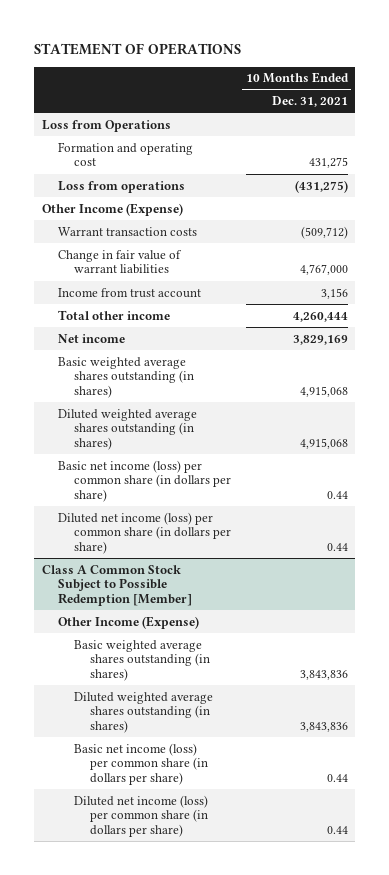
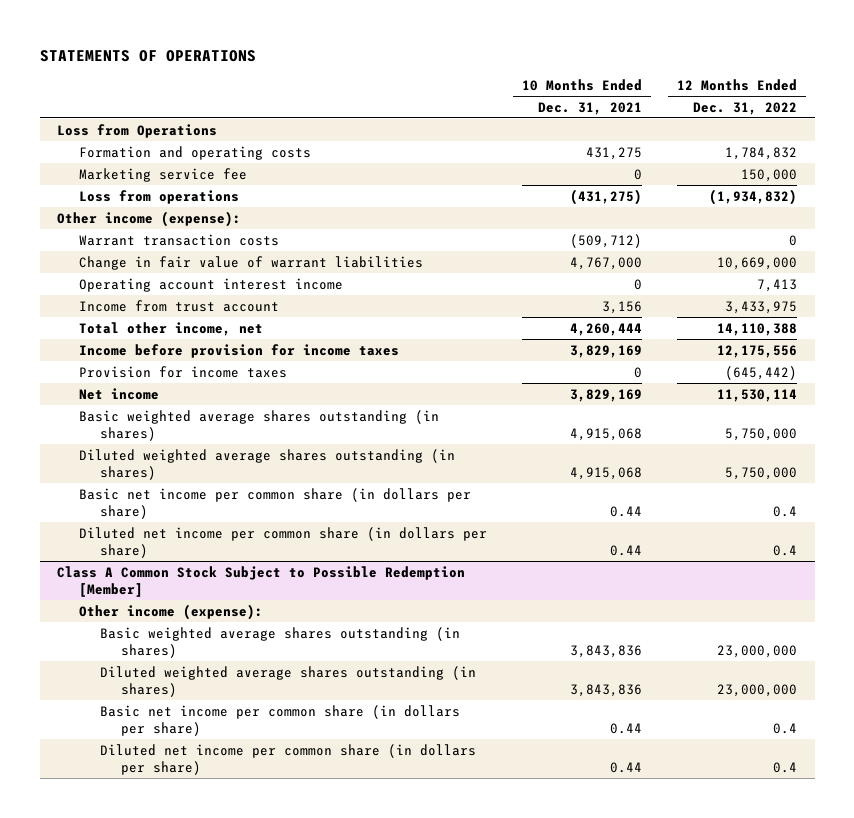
- STATEMENT OF OPERATIONS
+ STATEMENTS OF OPERATIONS
- | 10 Months Ended Dec. 31, 2021
+ | 10 Months Ended Dec. 31, 2021 | 12 Months Ended Dec. 31, 2022
- Formation and operating cost | 431,275
+ Formation and operating costs | 431,275 | 1,784,832
+ Marketing service fee | 0 | 150,000
- Other Income (Expense)
+ Other income (expense):
+ Operating account interest income | 0 | 7,413
- Total other income | 4,260,444
+ Total other income, net | 4,260,444 | 14,110,388
+ Income before provision for income taxes | 3,829,169 | 12,175,556
+ Provision for income taxes | 0 | (645,442)
- Basic net income (loss) per common share (in dollars per share) | 0.44
- Diluted net income (loss) per common share (in dollars per share) | 0.44
+ Basic net income per common share (in dollars per share) | 0.44 | 0.4
+ Diluted net income per common share (in dollars per share) | 0.44 | 0.4
@ Class A Common Stock Subject to Possible Redemption [Member]
- Other Income (Expense)
+ Other income (expense):
- Basic net income (loss) per common share (in dollars per share) | 0.44
- Diluted net income (loss) per common share (in dollars per share) | 0.44
+ Basic net income per common share (in dollars per share) | 0.44 | 0.4
+ Diluted net income per common share (in dollars per share) | 0.44 | 0.4

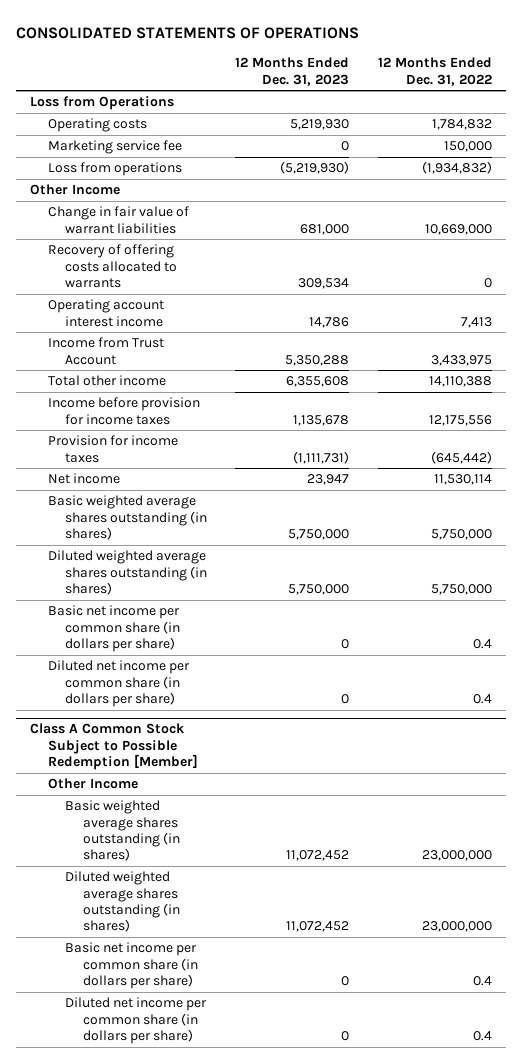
- STATEMENTS OF OPERATIONS
+ CONSOLIDATED STATEMENTS OF OPERATIONS
- | 10 Months Ended Dec. 31, 2021 | 12 Months Ended Dec. 31, 2022
+ | 12 Months Ended Dec. 31, 2023 | 12 Months Ended Dec. 31, 2022
- Formation and operating costs | 431,275 | 1,784,832
+ Operating costs | 5,219,930 | 1,784,832
- Other income (expense):
- Warrant transaction costs | (509,712) | 0
+ Other Income
+ Recovery of offering costs allocated to warrants | 309,534 | 0
- Income from trust account | 3,156 | 3,433,975
- Total other income, net | 4,260,444 | 14,110,388
+ Income from Trust Account | 5,350,288 | 3,433,975
+ Total other income | 6,355,608 | 14,110,388
@ Class A Common Stock Subject to Possible Redemption [Member]
- Other income (expense):
+ Other Income

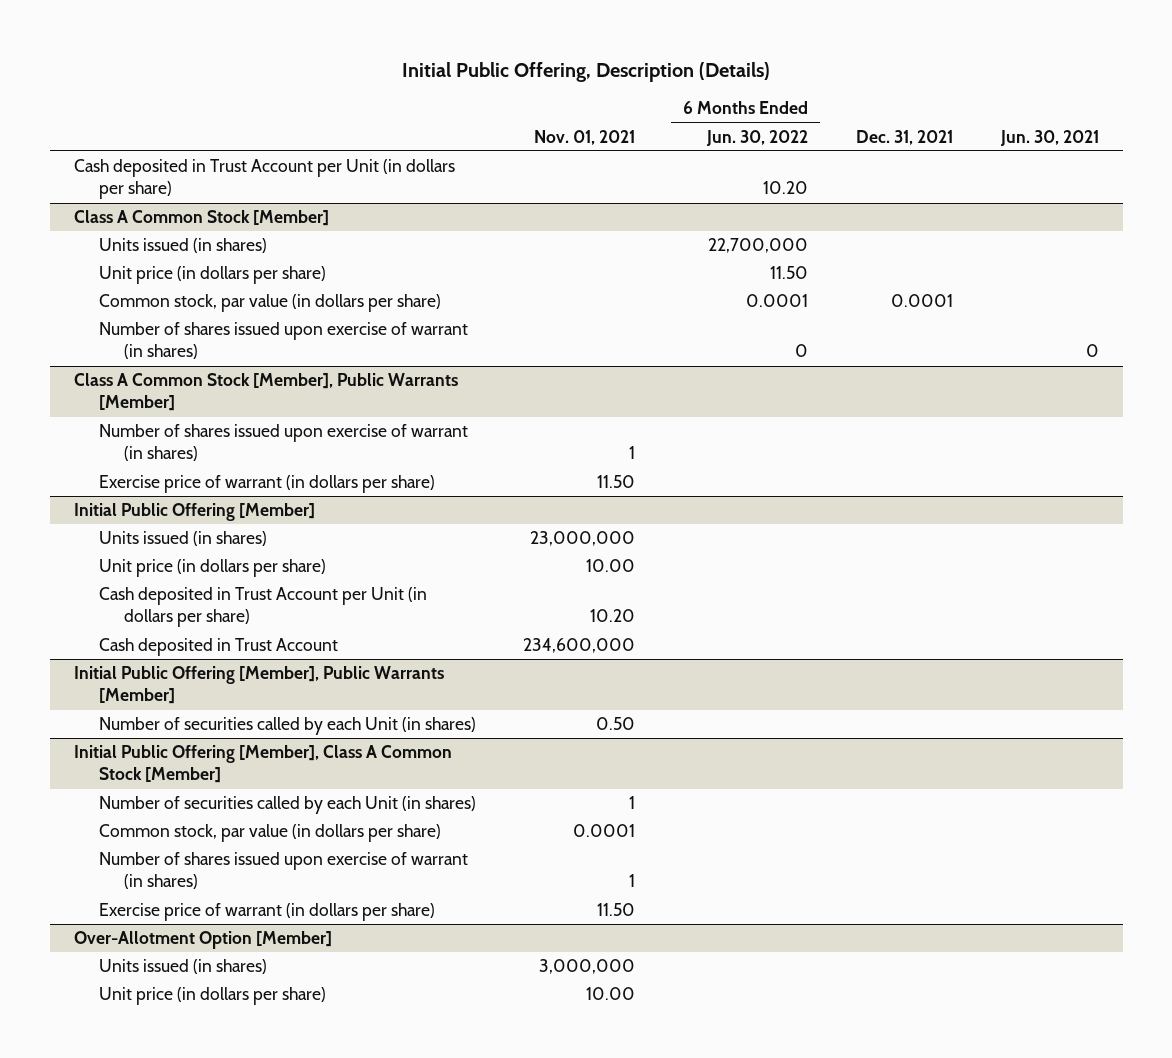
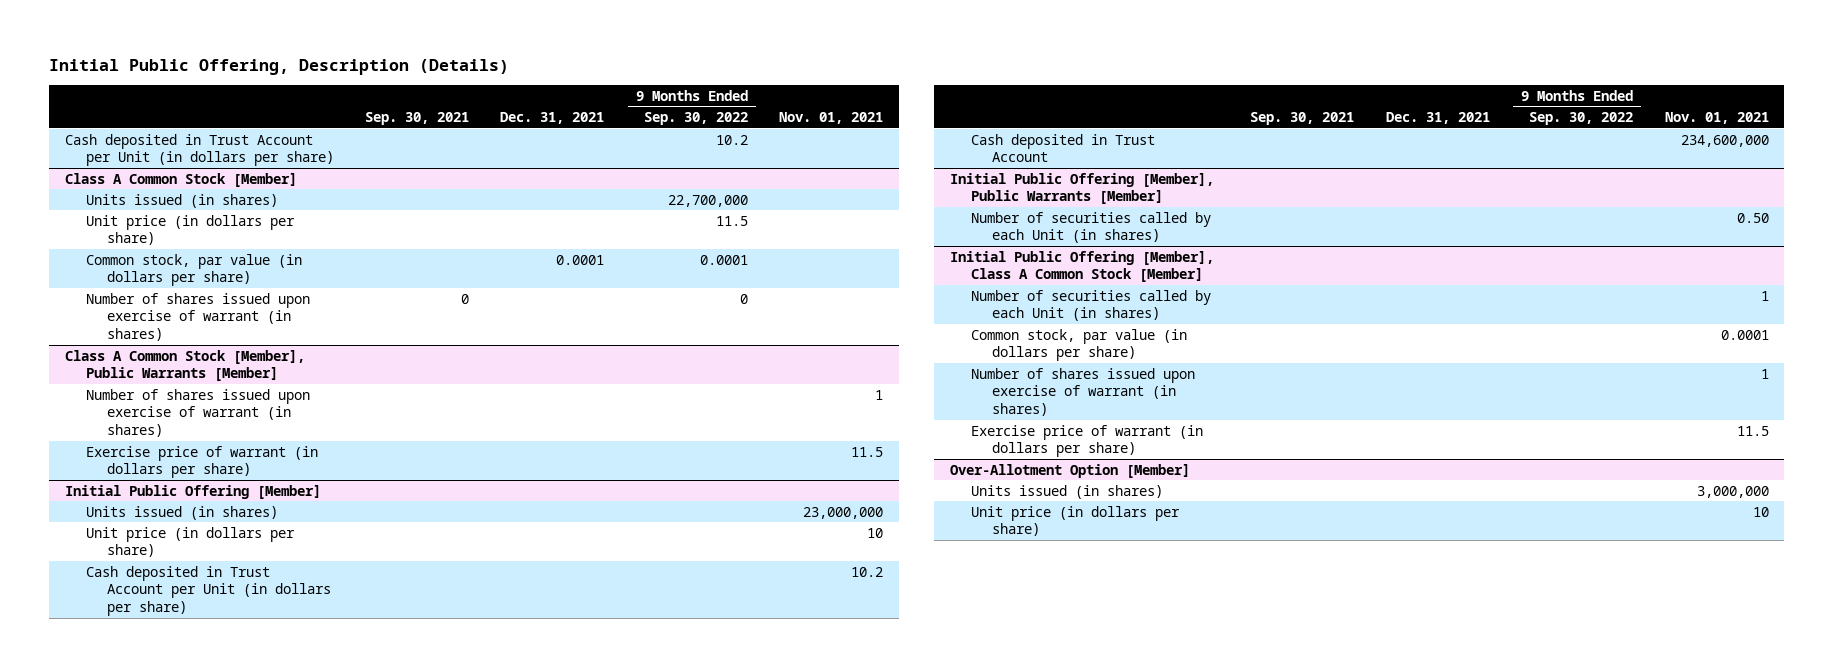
- | Nov. 01, 2021 | 6 Months Ended Jun. 30, 2022 | Dec. 31, 2021 | Jun. 30, 2021
+ | Sep. 30, 2021 | Dec. 31, 2021 | 9 Months Ended Sep. 30, 2022 | Nov. 01, 2021
@ Class A Common Stock [Member], Public Warrants [Member]
- Exercise price of warrant (in dollars per share) | 11.50 | | |
+ Exercise price of warrant (in dollars per share) | | | | 11.5
@ Initial Public Offering [Member]
- Unit price (in dollars per share) | 10.00 | | |
- Cash deposited in Trust Account per Unit (in dollars per share) | 10.20 | | |
+ Unit price (in dollars per share) | | | | 10
+ Cash deposited in Trust Account per Unit (in dollars per share) | | | | 10.2
@ Initial Public Offering [Member], Class A Common Stock [Member]
- Exercise price of warrant (in dollars per share) | 11.50 | | |
+ Exercise price of warrant (in dollars per share) | | | | 11.5
@ Over-Allotment Option [Member]
- Unit price (in dollars per share) | 10.00 | | |
+ Unit price (in dollars per share) | | | | 10

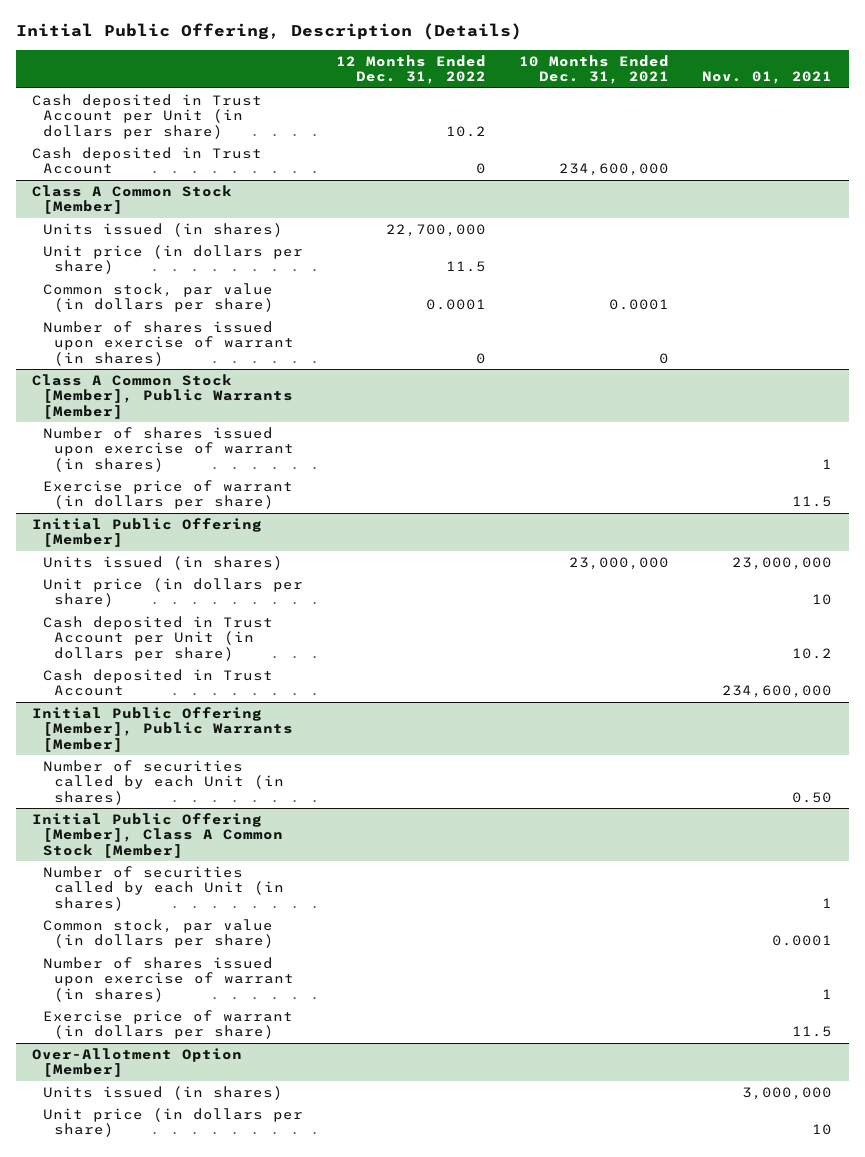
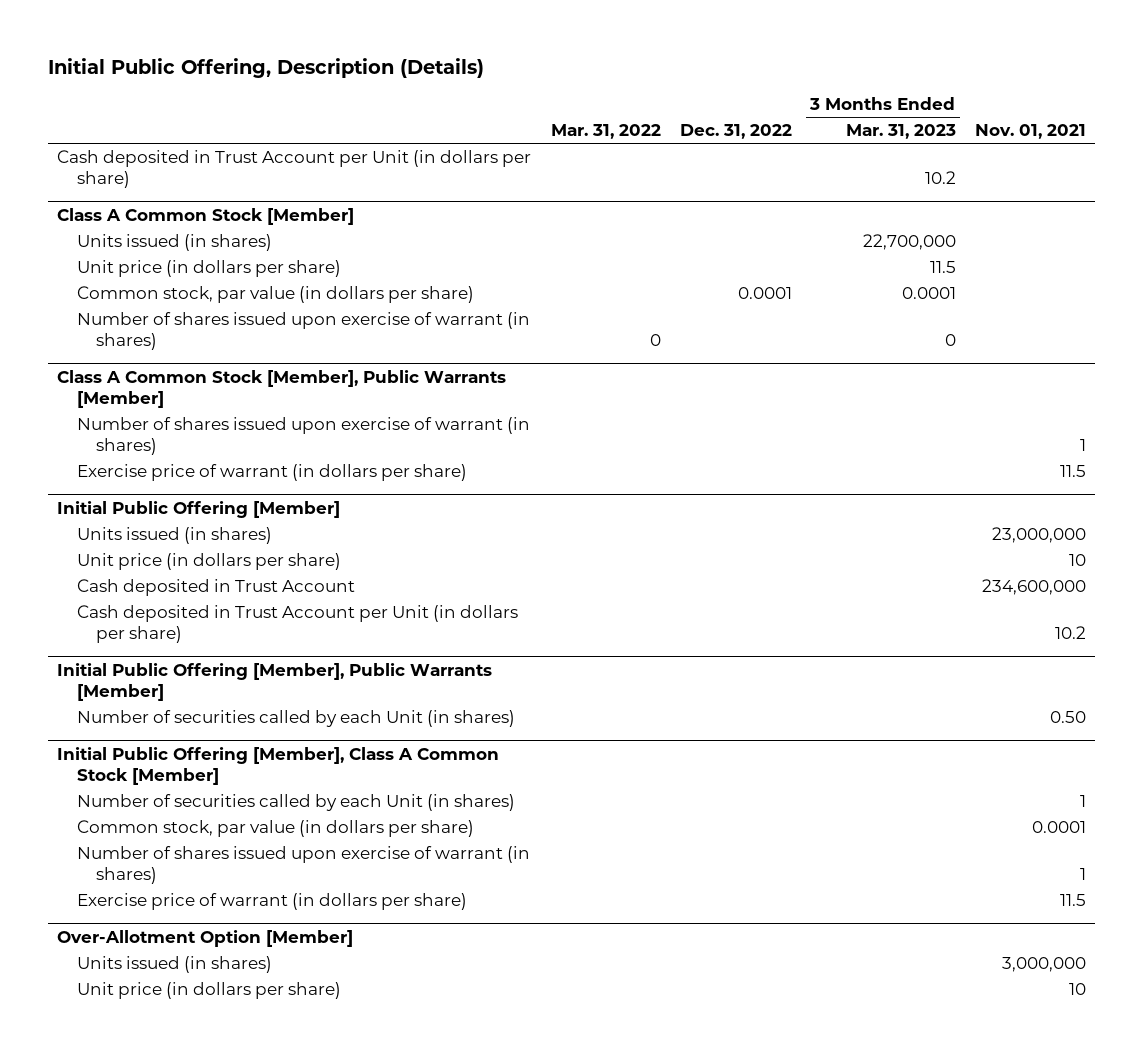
- | 12 Months Ended Dec. 31, 2022 | 10 Months Ended Dec. 31, 2021 | Nov. 01, 2021
+ | Mar. 31, 2022 | Dec. 31, 2022 | 3 Months Ended Mar. 31, 2023 | Nov. 01, 2021
- Cash deposited in Trust Account | 0 | 234,600,000 |
@ Initial Public Offering [Member]
moved down: Cash deposited in Trust Account per Unit (in dollars per share) | | | | 10.2

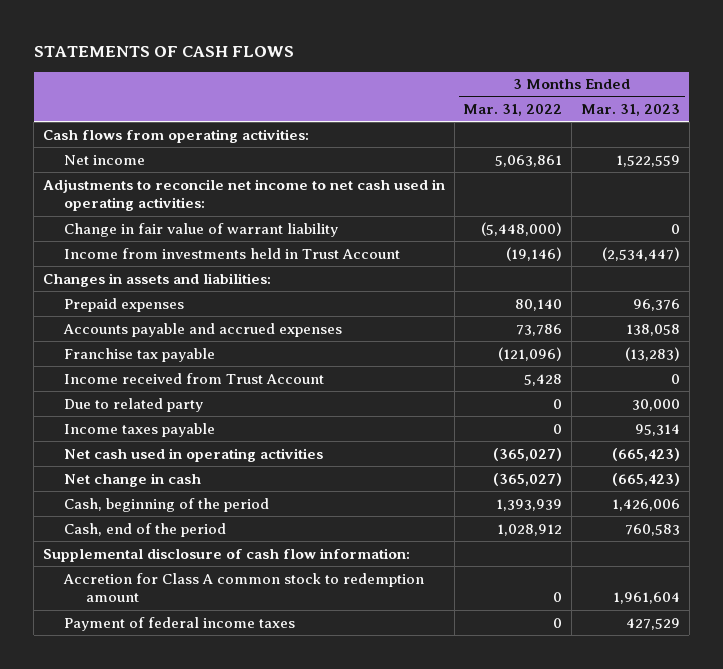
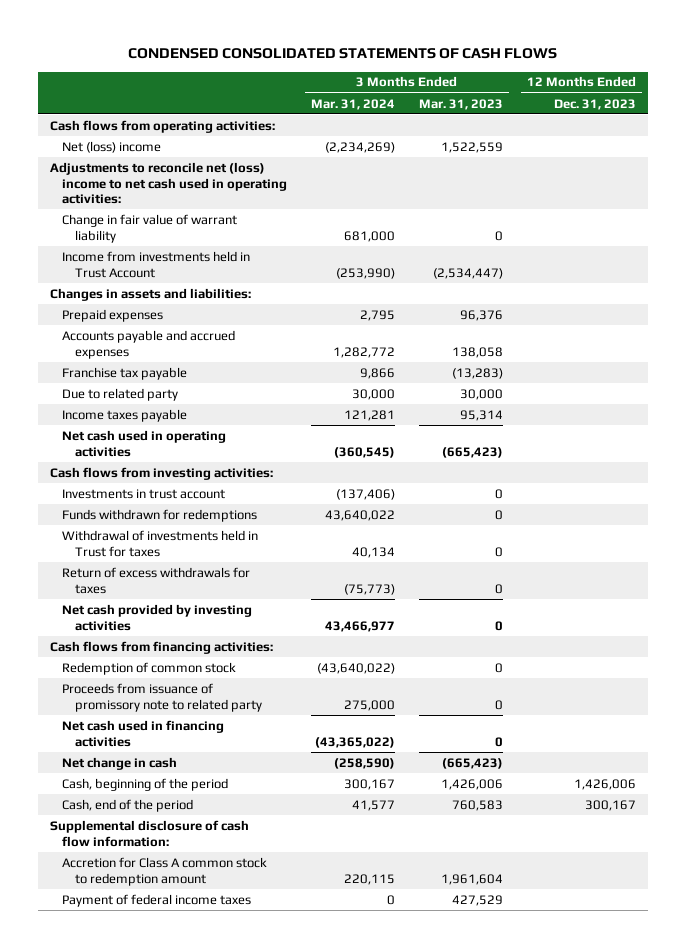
- STATEMENTS OF CASH FLOWS
+ CONDENSED CONSOLIDATED STATEMENTS OF CASH FLOWS
- | 3 Months Ended Mar. 31, 2022 | 3 Months Ended Mar. 31, 2023
+ | 3 Months Ended Mar. 31, 2024 | 3 Months Ended Mar. 31, 2023 | 12 Months Ended Dec. 31, 2023
- Net income | 5,063,861 | 1,522,559
- Adjustments to reconcile net income to net cash used in operating activities:
+ Net (loss) income | (2,234,269) | 1,522,559 |
+ Adjustments to reconcile net (loss) income to net cash used in operating activities:
- Income received from Trust Account | 5,428 | 0
+ Cash flows from investing activities:
+ Investments in trust account | (137,406) | 0 |
+ Funds withdrawn for redemptions | 43,640,022 | 0 |
+ Withdrawal of investments held in Trust for taxes | 40,134 | 0 |
+ Return of excess withdrawals for taxes | (75,773) | 0 |
+ Net cash provided by investing activities | 43,466,977 | 0 |
+ Cash flows from financing activities:
+ Redemption of common stock | (43,640,022) | 0 |
+ Proceeds from issuance of promissory note to related party | 275,000 | 0 |
+ Net cash used in financing activities | (43,365,022) | 0 |

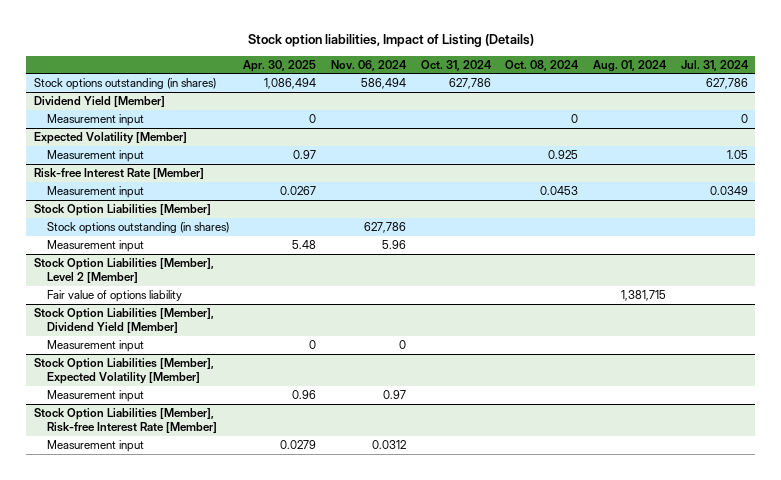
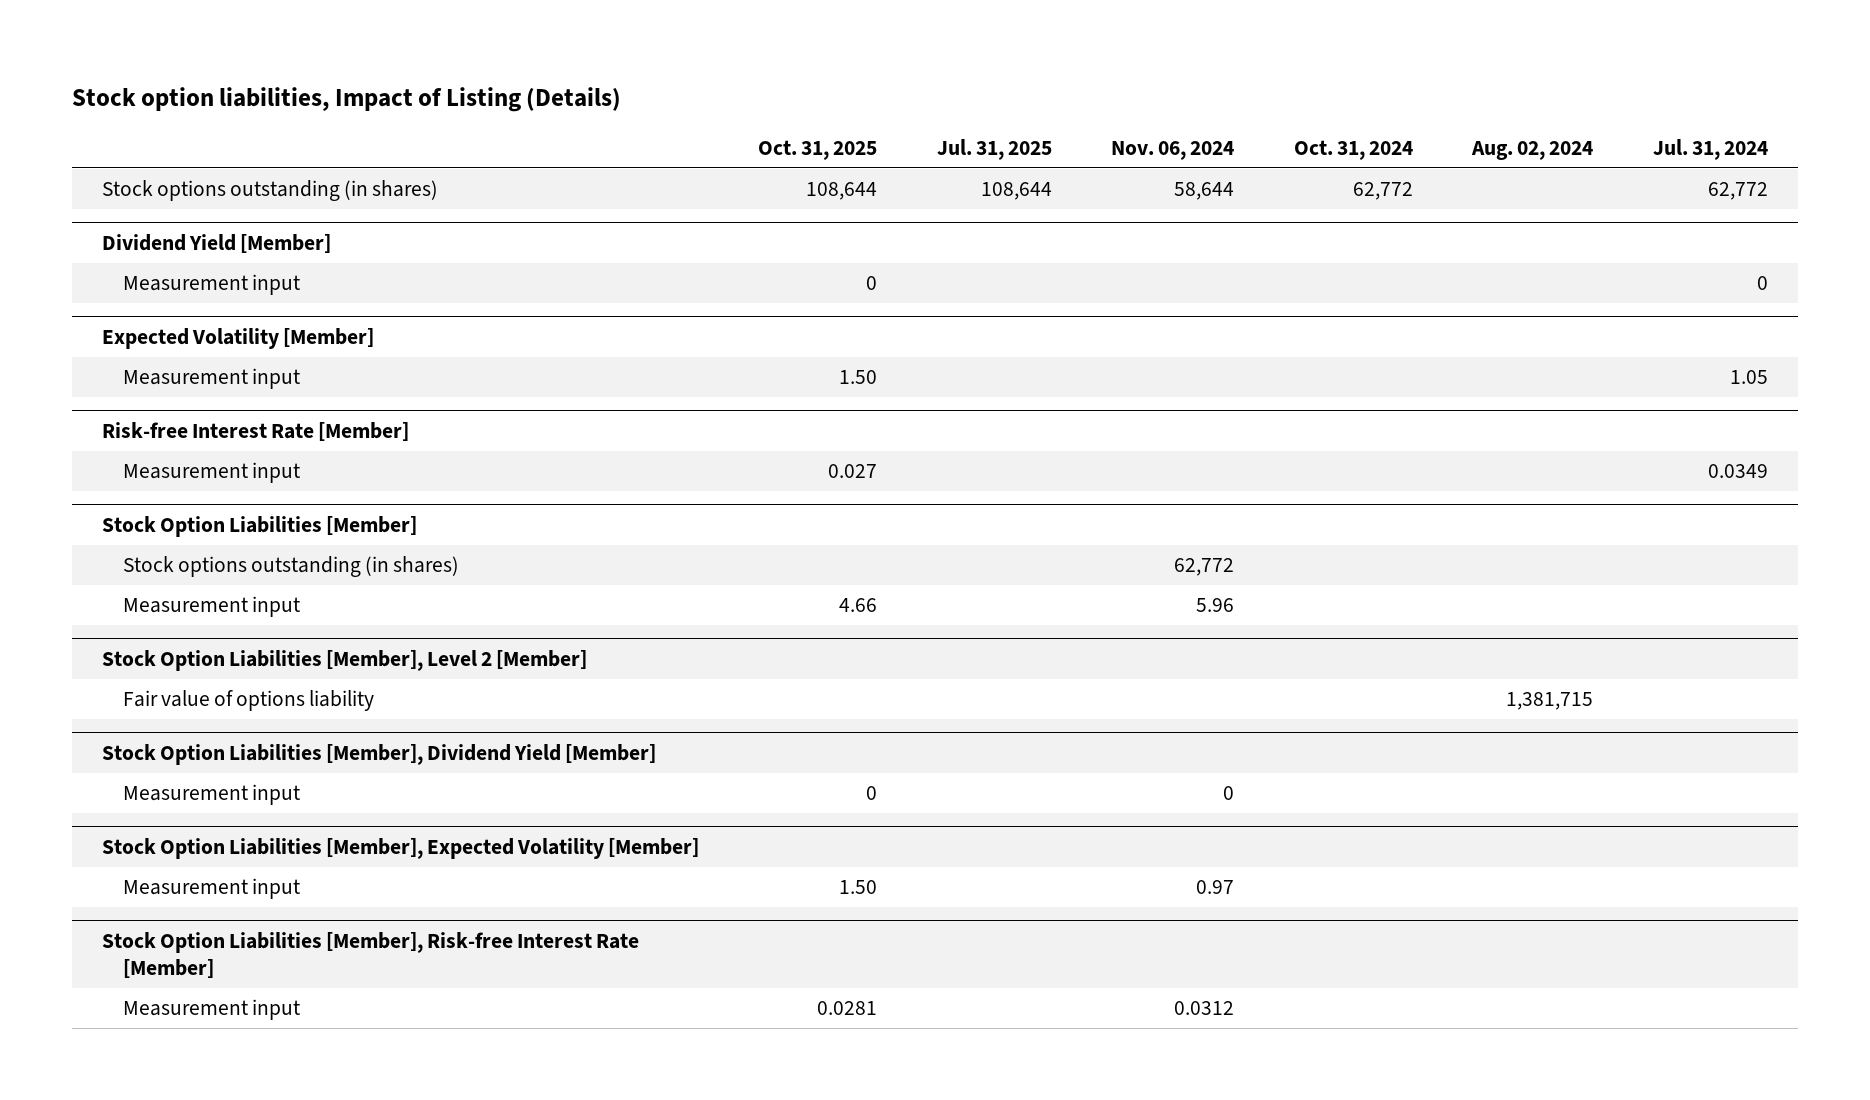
- | Apr. 30, 2025 | Nov. 06, 2024 | Oct. 31, 2024 | Oct. 08, 2024 | Aug. 01, 2024 | Jul. 31, 2024
+ | Oct. 31, 2025 | Jul. 31, 2025 | Nov. 06, 2024 | Oct. 31, 2024 | Aug. 02, 2024 | Jul. 31, 2024
- Stock options outstanding (in shares) | 1,086,494 | 586,494 | 627,786 | | | 627,786
+ Stock options outstanding (in shares) | 108,644 | 108,644 | 58,644 | 62,772 | | 62,772
@ Stock Option Liabilities [Member]
- Stock options outstanding (in shares) | | 627,786 | | | |
+ Stock options outstanding (in shares) | | | 62,772 | | |

